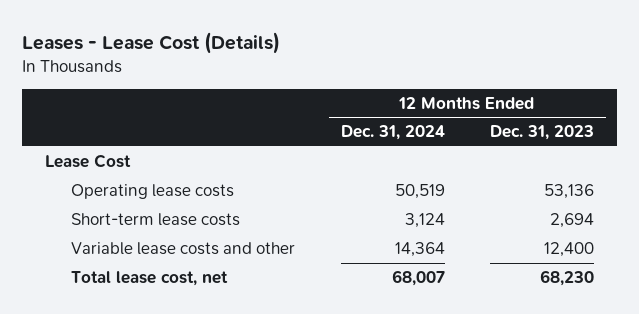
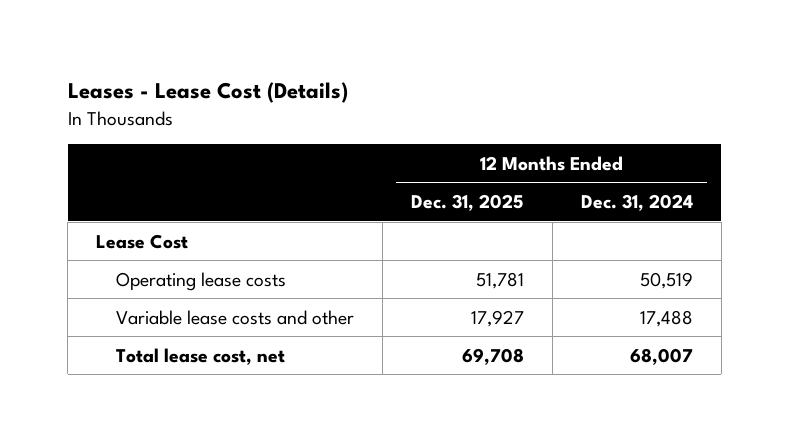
- | 12 Months Ended Dec. 31, 2024 | 12 Months Ended Dec. 31, 2023
+ | 12 Months Ended Dec. 31, 2025 | 12 Months Ended Dec. 31, 2024
- Short-term lease costs | 3,124 | 2,694
- Variable lease costs and other | 14,364 | 12,400
+ Variable lease costs and other | 17,927 | 17,488

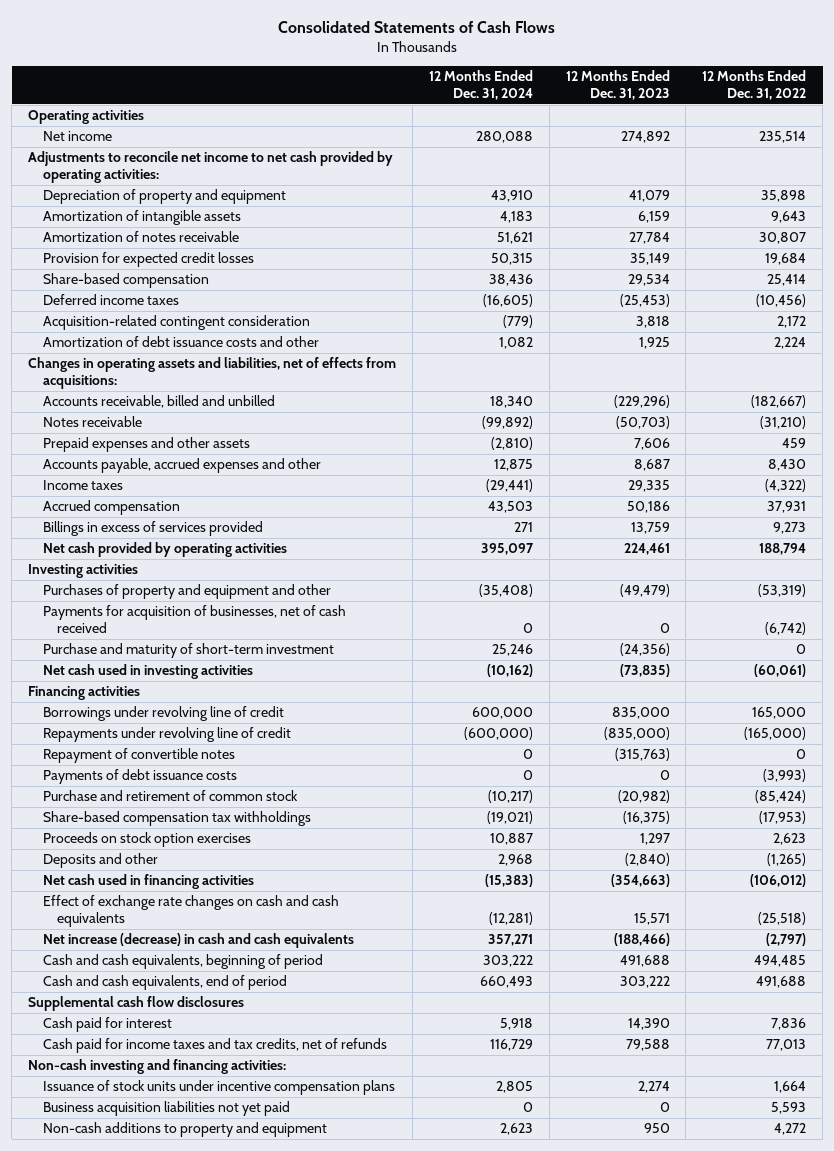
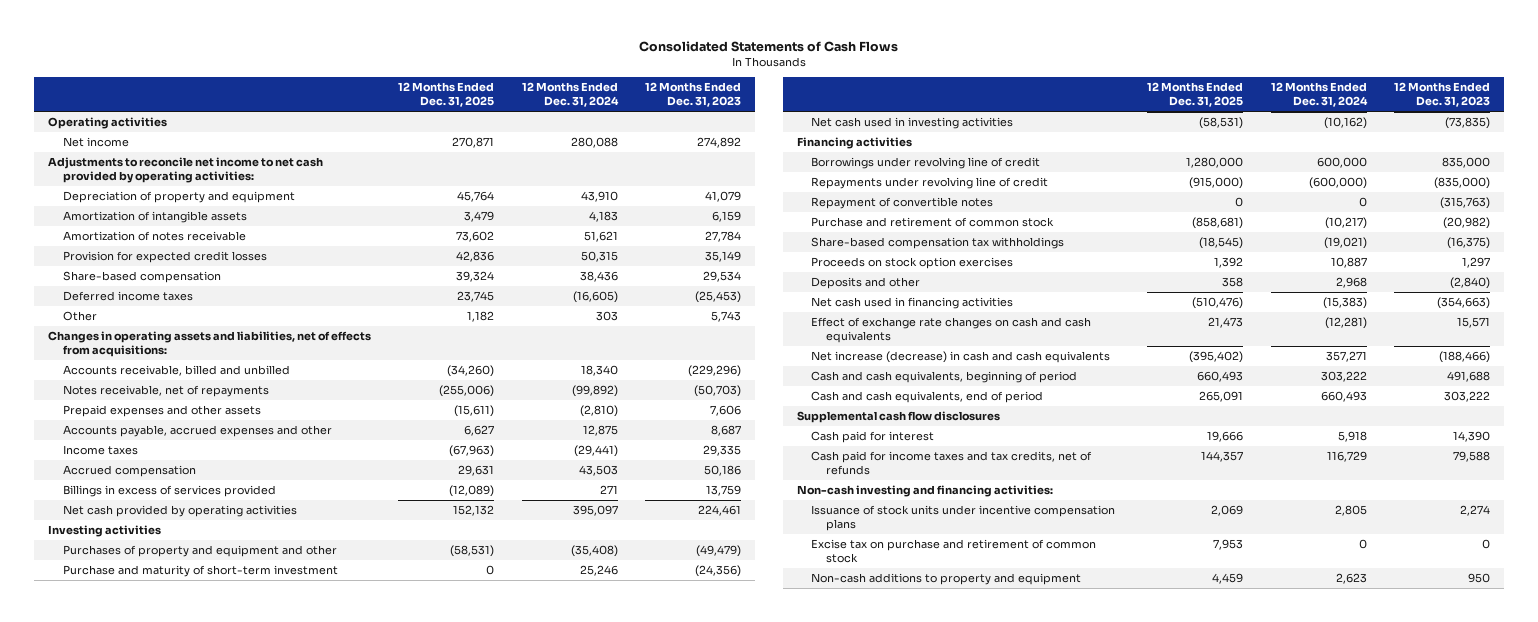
- | 12 Months Ended Dec. 31, 2024 | 12 Months Ended Dec. 31, 2023 | 12 Months Ended Dec. 31, 2022
+ | 12 Months Ended Dec. 31, 2025 | 12 Months Ended Dec. 31, 2024 | 12 Months Ended Dec. 31, 2023
- Acquisition-related contingent consideration | (779) | 3,818 | 2,172
- Amortization of debt issuance costs and other | 1,082 | 1,925 | 2,224
+ Other | 1,182 | 303 | 5,743
- Notes receivable | (99,892) | (50,703) | (31,210)
+ Notes receivable, net of repayments | (255,006) | (99,892) | (50,703)
- Payments for acquisition of businesses, net of cash received | 0 | 0 | (6,742)
- Payments of debt issuance costs | 0 | 0 | (3,993)
- Business acquisition liabilities not yet paid | 0 | 0 | 5,593
+ Excise tax on purchase and retirement of common stock | 7,953 | 0 | 0

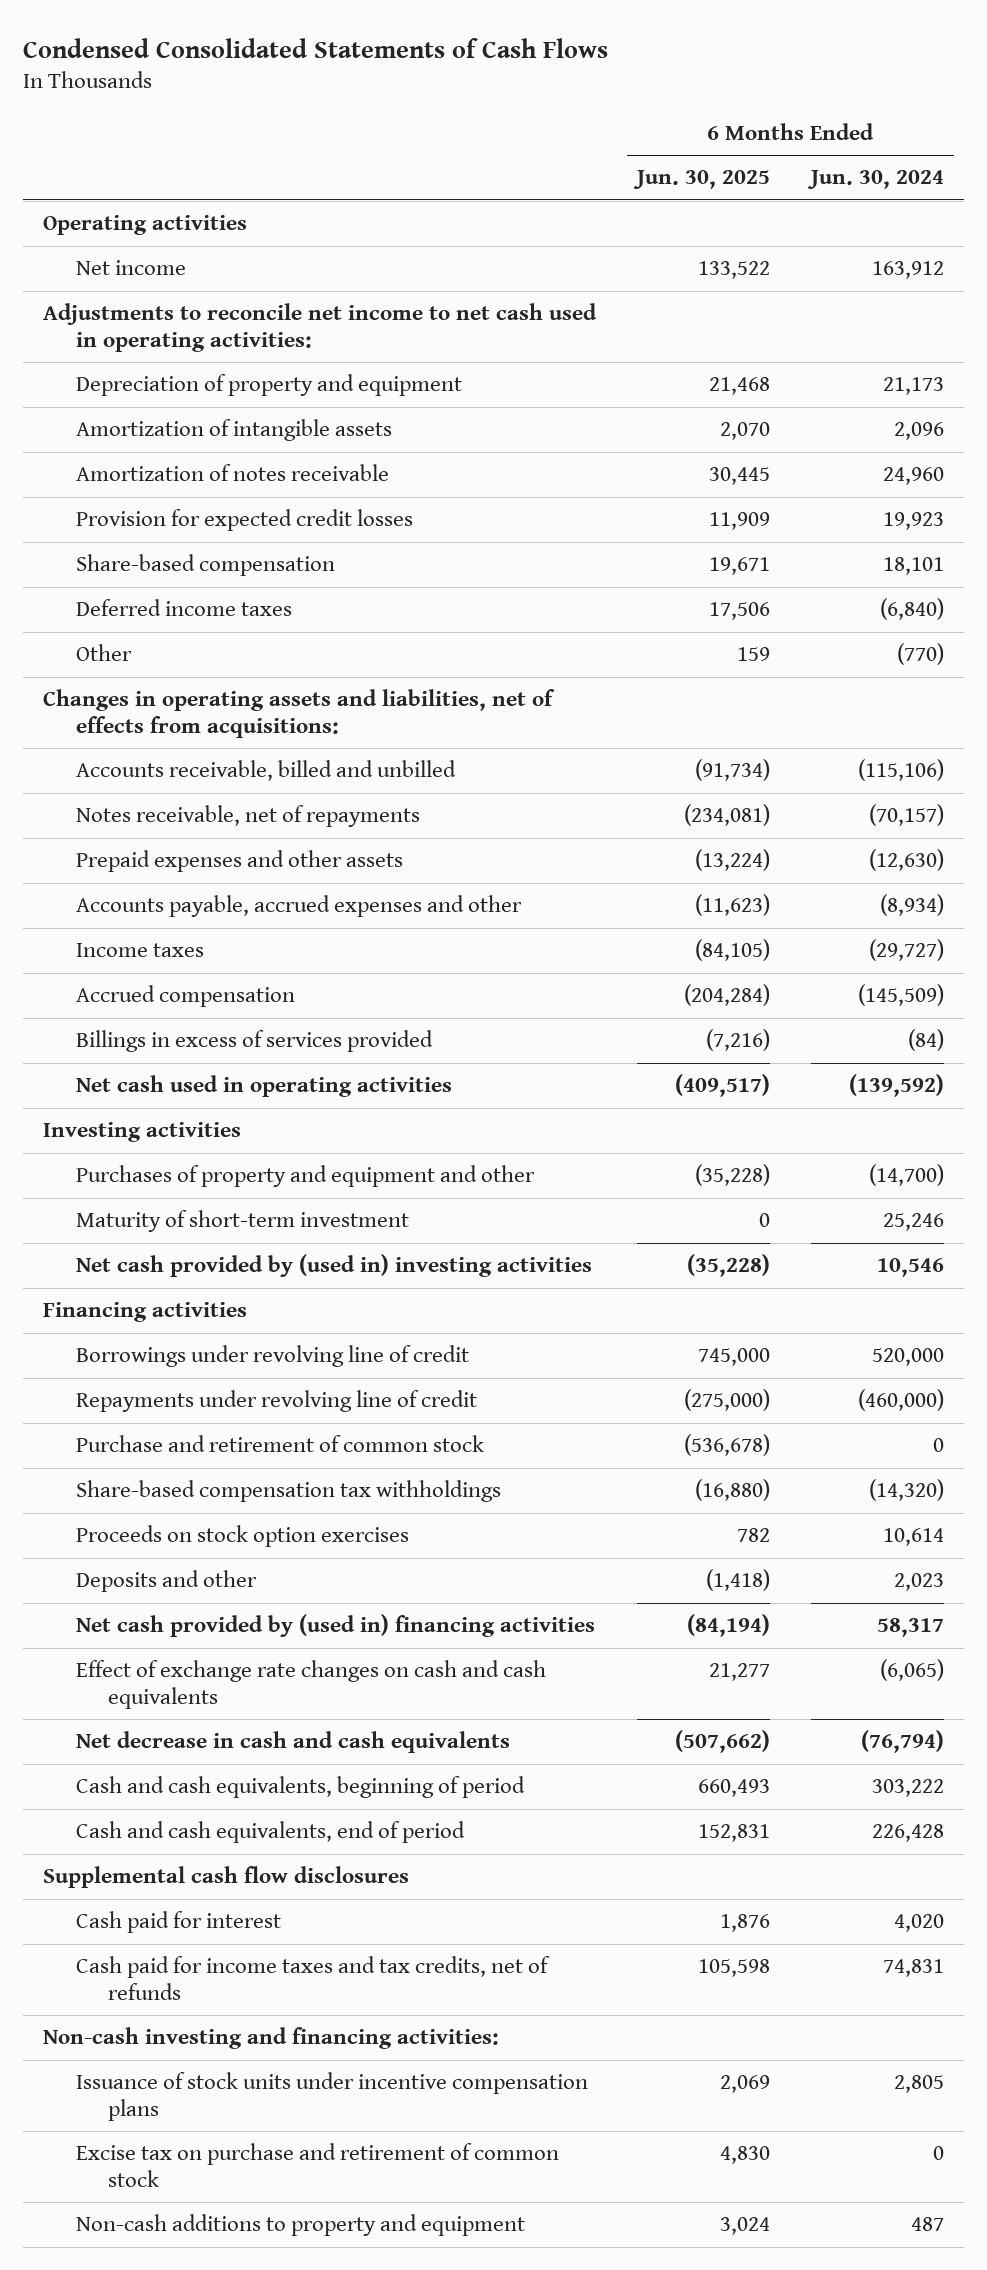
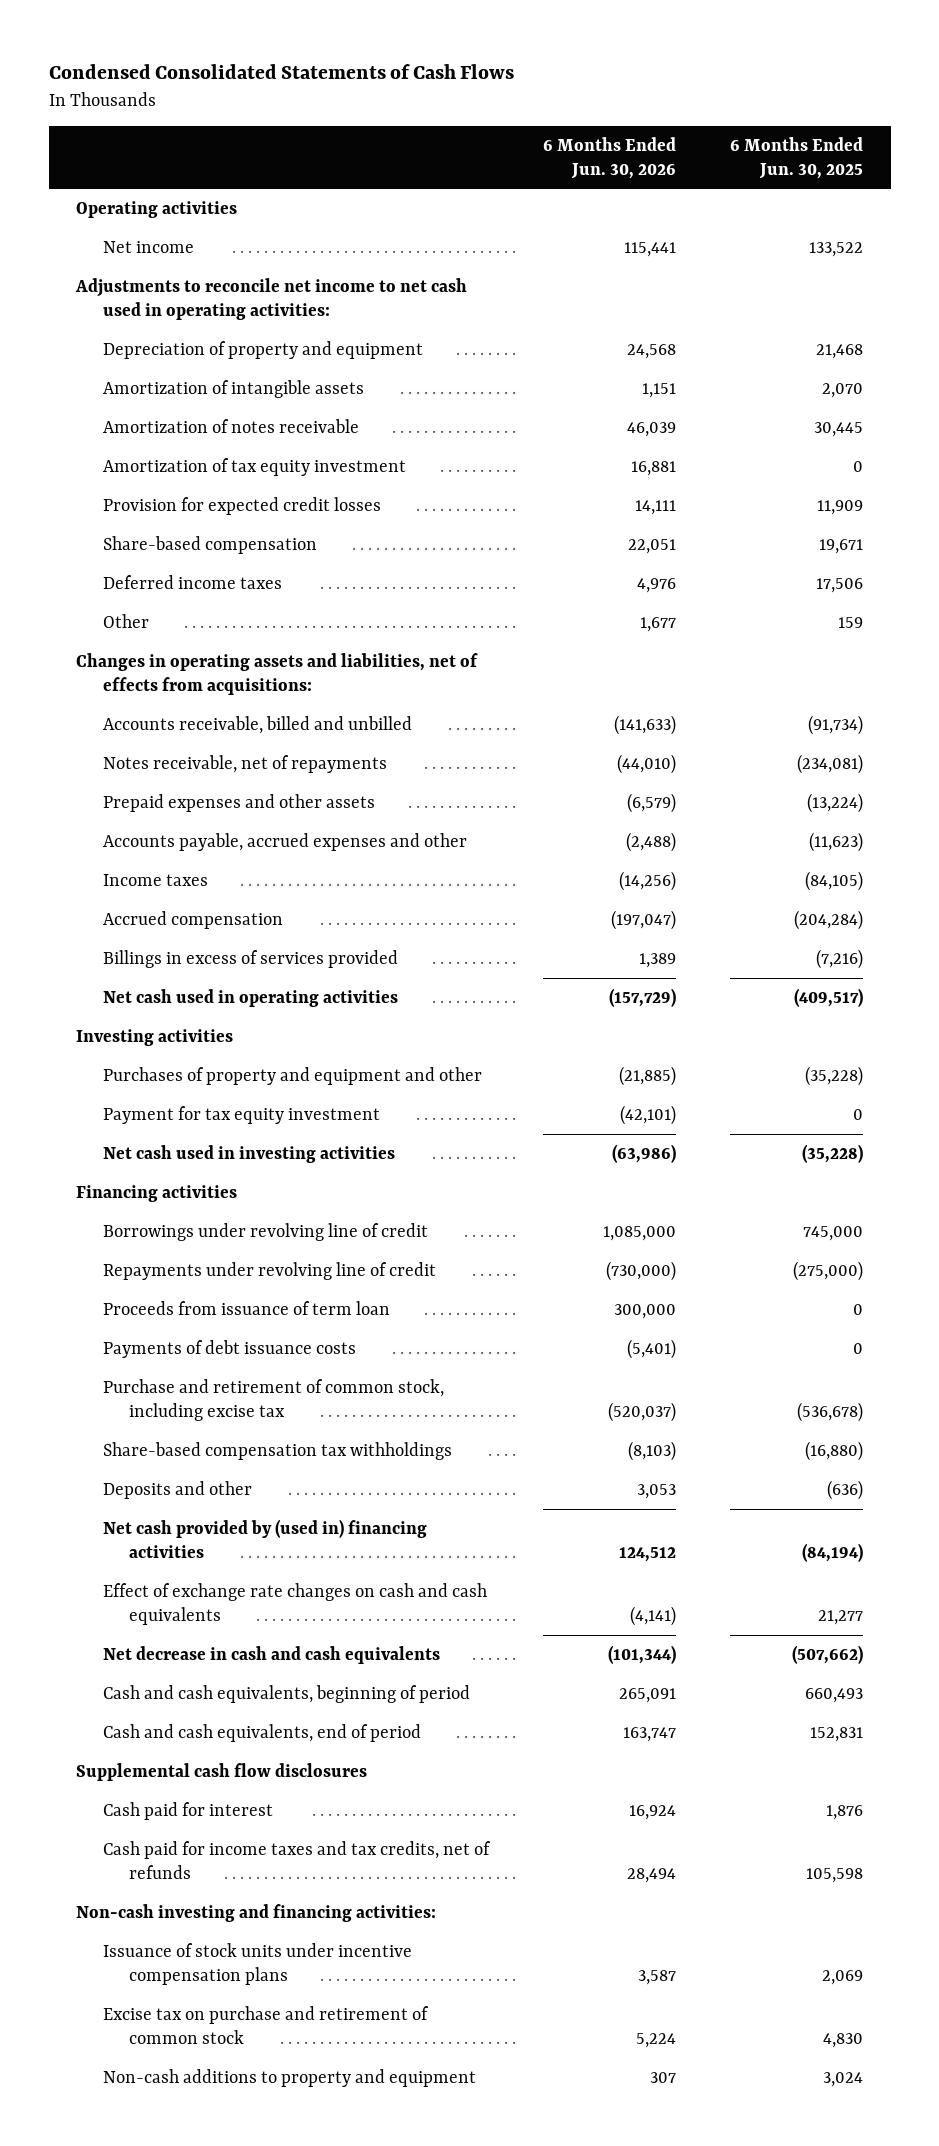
- | 6 Months Ended Jun. 30, 2025 | 6 Months Ended Jun. 30, 2024
+ | 6 Months Ended Jun. 30, 2026 | 6 Months Ended Jun. 30, 2025
+ Amortization of tax equity investment | 16,881 | 0
- Maturity of short-term investment | 0 | 25,246
- Net cash provided by (used in) investing activities | (35,228) | 10,546
+ Payment for tax equity investment | (42,101) | 0
+ Net cash used in investing activities | (63,986) | (35,228)
- Purchase and retirement of common stock | (536,678) | 0
+ Proceeds from issuance of term loan | 300,000 | 0
+ Payments of debt issuance costs | (5,401) | 0
+ Purchase and retirement of common stock, including excise tax | (520,037) | (536,678)
- Proceeds on stock option exercises | 782 | 10,614
- Deposits and other | (1,418) | 2,023
+ Deposits and other | 3,053 | (636)

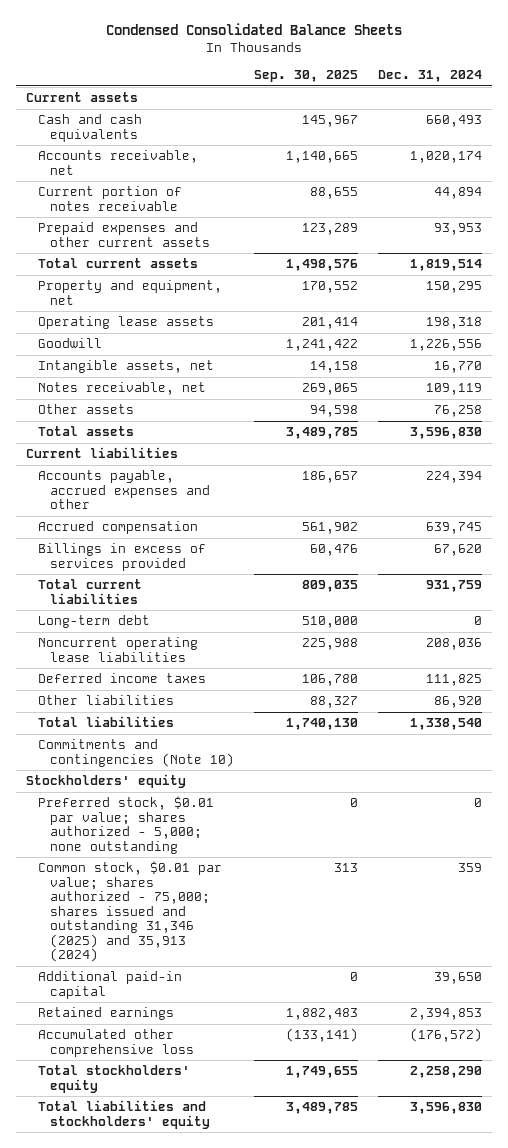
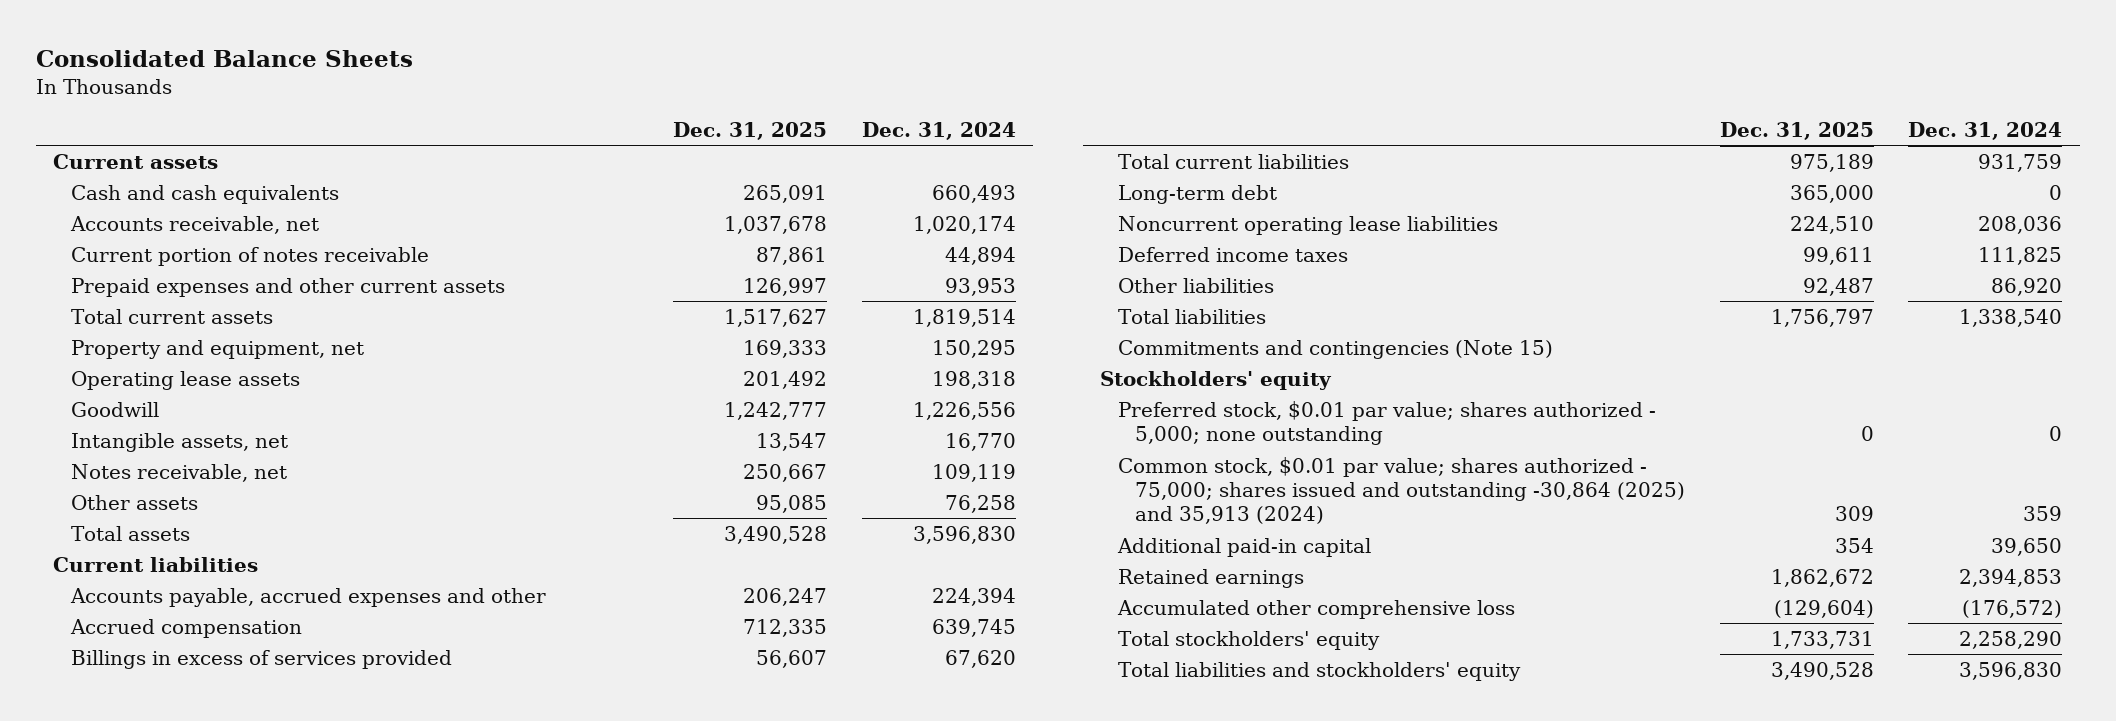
- Condensed Consolidated Balance Sheets
+ Consolidated Balance Sheets
- | Sep. 30, 2025 | Dec. 31, 2024
+ | Dec. 31, 2025 | Dec. 31, 2024
- Commitments and contingencies (Note 10)
+ Commitments and contingencies (Note 15)
- Common stock, $0.01 par value; shares authorized - 75,000; shares issued and outstanding 31,346 (2025) and 35,913 (2024) | 313 | 359
+ Common stock, $0.01 par value; shares authorized - 75,000; shares issued and outstanding -30,864 (2025) and 35,913 (2024) | 309 | 359

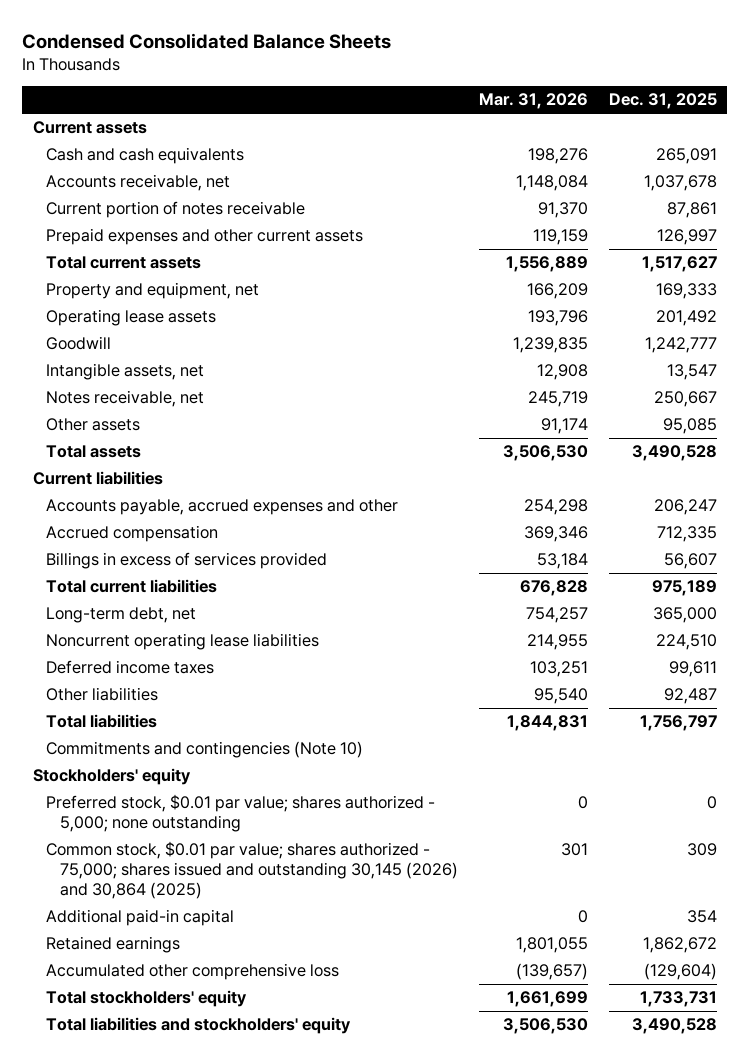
- Consolidated Balance Sheets
+ Condensed Consolidated Balance Sheets
- | Dec. 31, 2025 | Dec. 31, 2024
+ | Mar. 31, 2026 | Dec. 31, 2025
- Long-term debt | 365,000 | 0
+ Long-term debt, net | 754,257 | 365,000
- Commitments and contingencies (Note 15)
+ Commitments and contingencies (Note 10)
- Common stock, $0.01 par value; shares authorized - 75,000; shares issued and outstanding -30,864 (2025) and 35,913 (2024) | 309 | 359
+ Common stock, $0.01 par value; shares authorized - 75,000; shares issued and outstanding 30,145 (2026) and 30,864 (2025) | 301 | 309

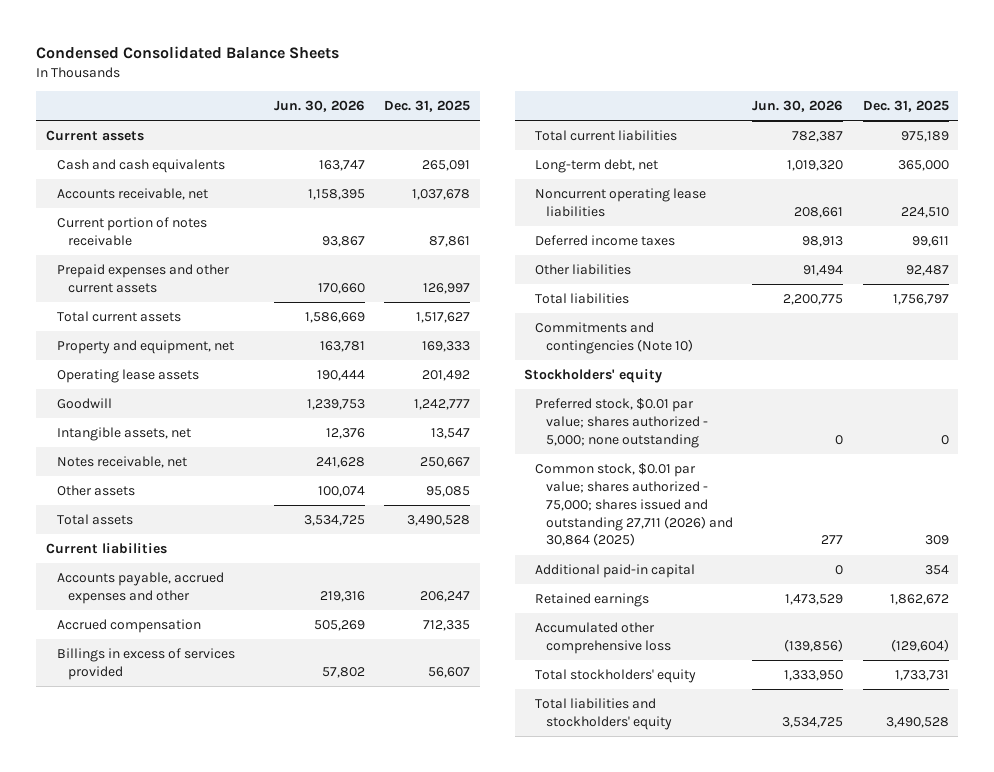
- | Mar. 31, 2026 | Dec. 31, 2025
+ | Jun. 30, 2026 | Dec. 31, 2025
- Common stock, $0.01 par value; shares authorized - 75,000; shares issued and outstanding 30,145 (2026) and 30,864 (2025) | 301 | 309
+ Common stock, $0.01 par value; shares authorized - 75,000; shares issued and outstanding 27,711 (2026) and 30,864 (2025) | 277 | 309

